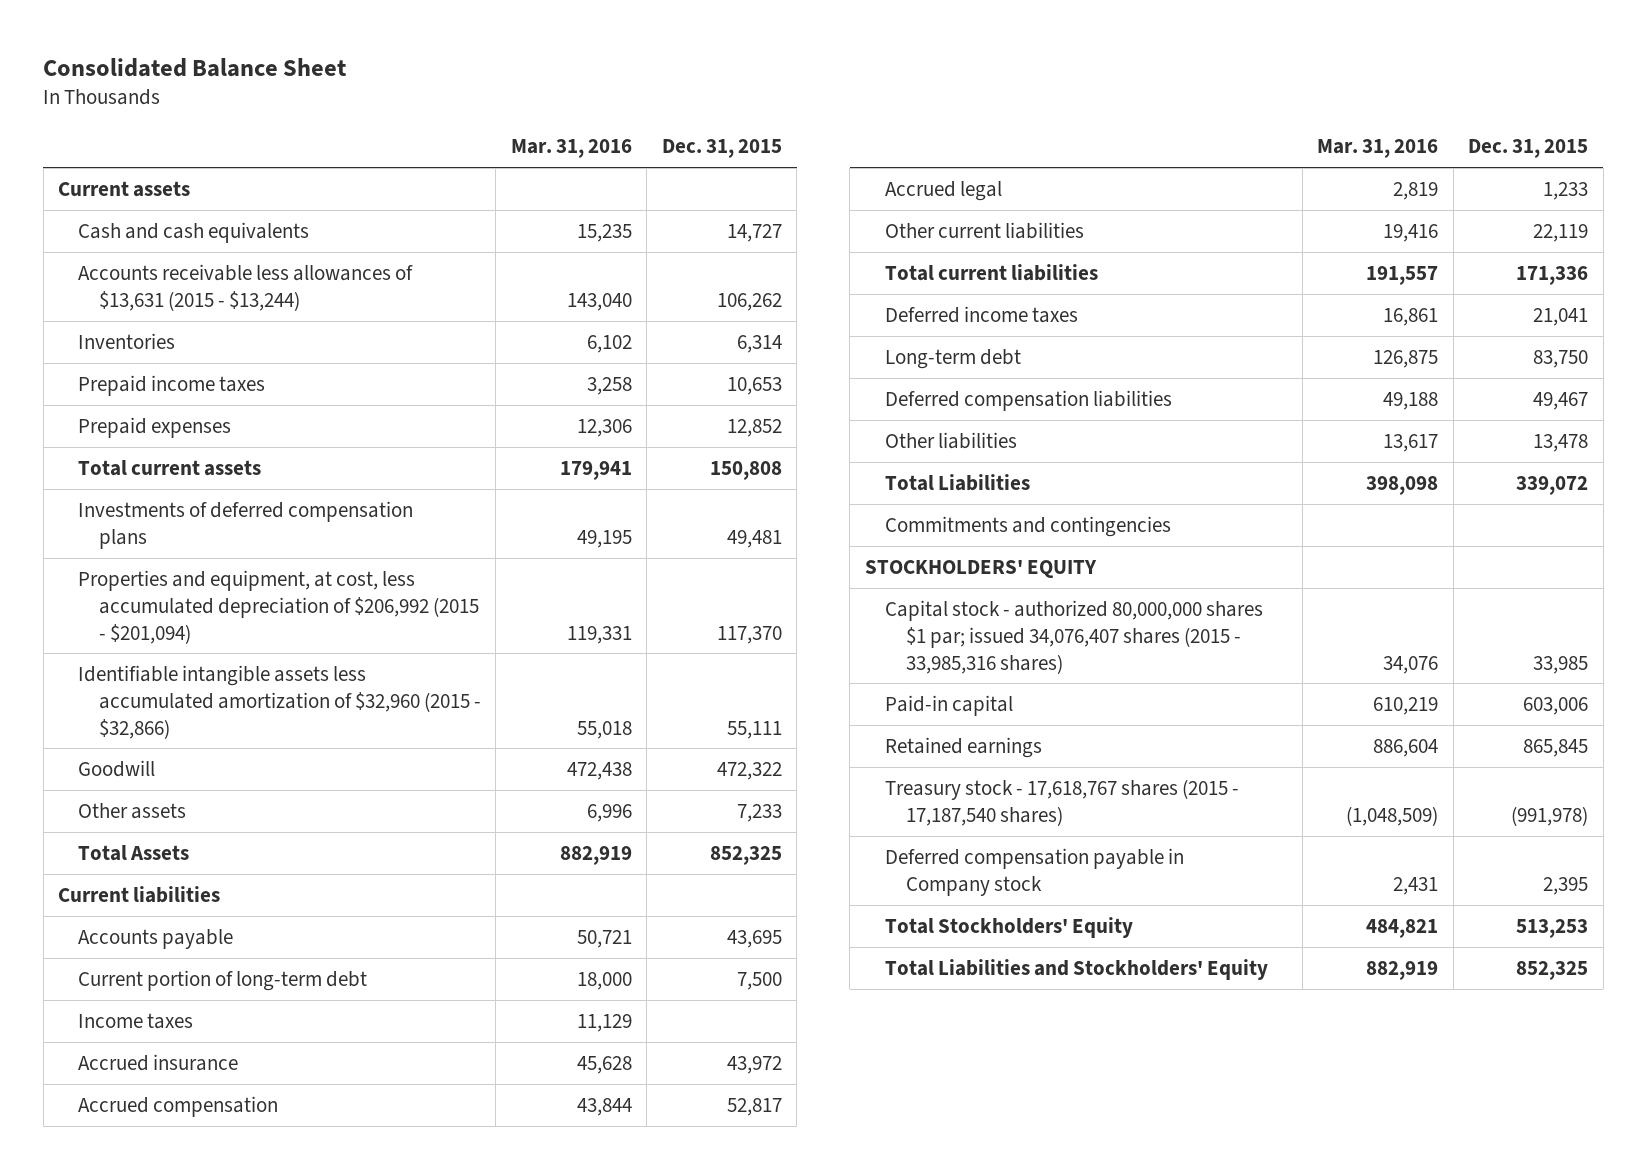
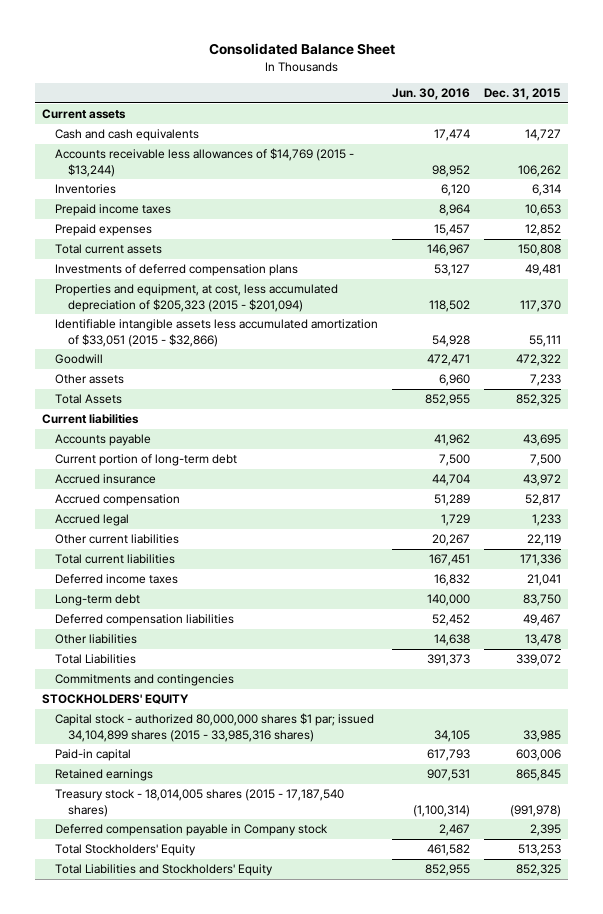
- | Mar. 31, 2016 | Dec. 31, 2015
+ | Jun. 30, 2016 | Dec. 31, 2015
- Accounts receivable less allowances of $13,631 (2015 - $13,244) | 143,040 | 106,262
+ Accounts receivable less allowances of $14,769 (2015 - $13,244) | 98,952 | 106,262
- Properties and equipment, at cost, less accumulated depreciation of $206,992 (2015 - $201,094) | 119,331 | 117,370
- Identifiable intangible assets less accumulated amortization of $32,960 (2015 - $32,866) | 55,018 | 55,111
+ Properties and equipment, at cost, less accumulated depreciation of $205,323 (2015 - $201,094) | 118,502 | 117,370
+ Identifiable intangible assets less accumulated amortization of $33,051 (2015 - $32,866) | 54,928 | 55,111
- Income taxes | 11,129 |
- Capital stock - authorized 80,000,000 shares $1 par; issued 34,076,407 shares (2015 - 33,985,316 shares) | 34,076 | 33,985
+ Capital stock - authorized 80,000,000 shares $1 par; issued 34,104,899 shares (2015 - 33,985,316 shares) | 34,105 | 33,985
- Treasury stock - 17,618,767 shares (2015 - 17,187,540 shares) | (1,048,509) | (991,978)
+ Treasury stock - 18,014,005 shares (2015 - 17,187,540 shares) | (1,100,314) | (991,978)

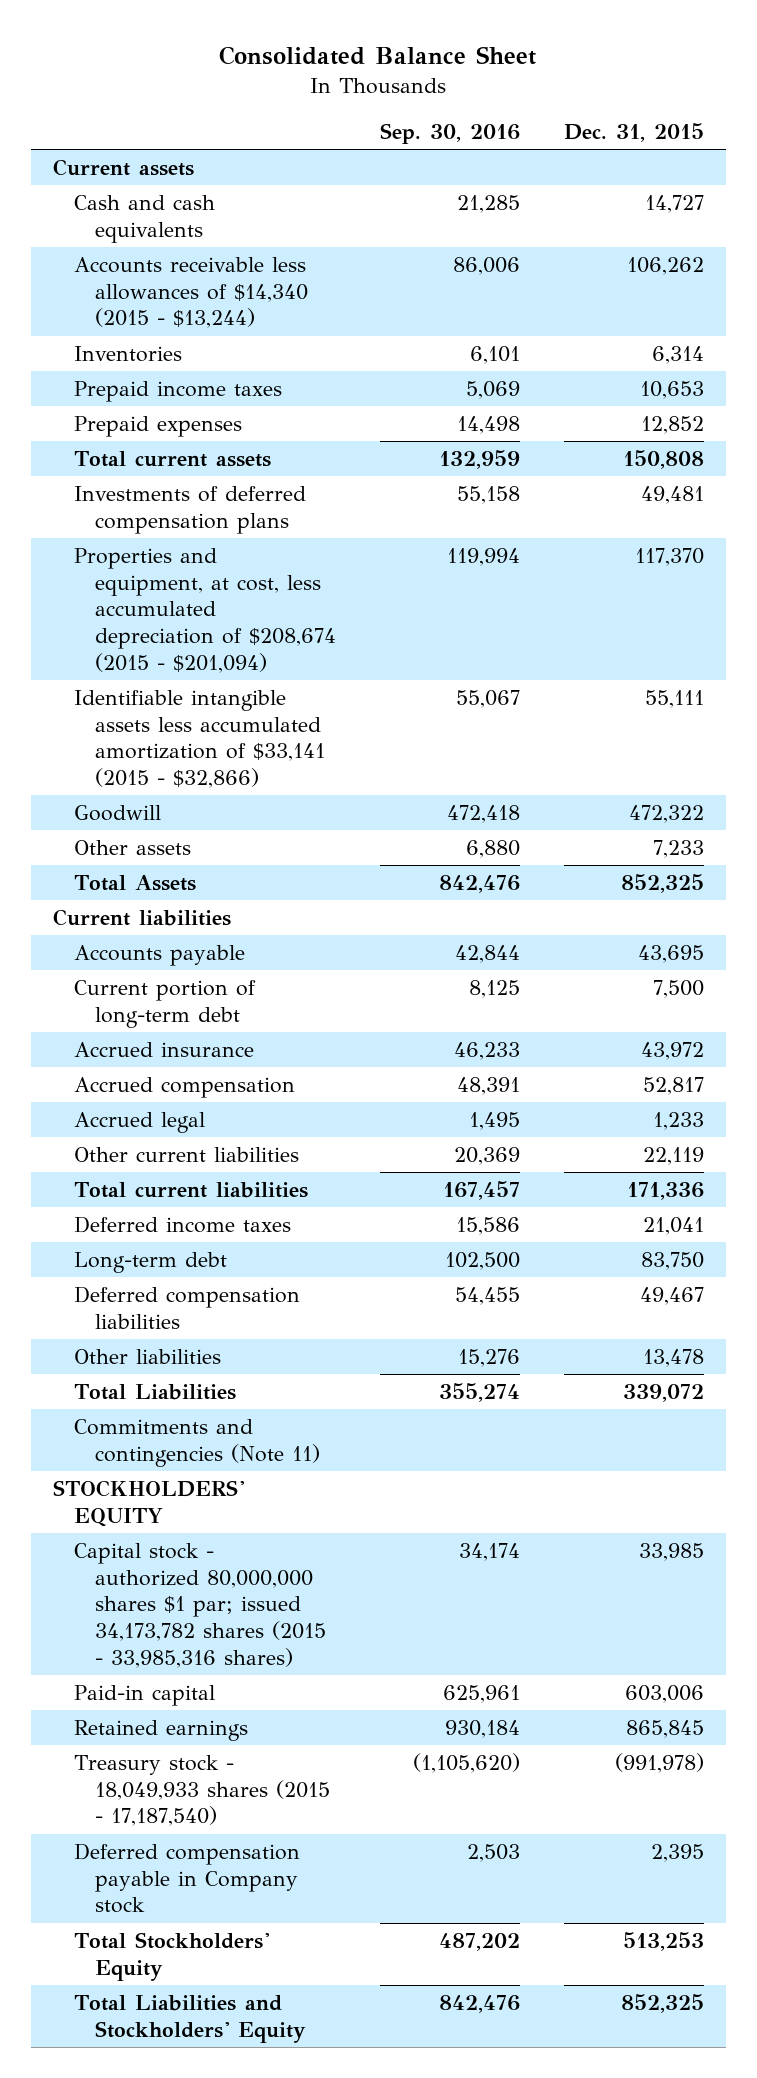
- | Jun. 30, 2016 | Dec. 31, 2015
+ | Sep. 30, 2016 | Dec. 31, 2015
- Accounts receivable less allowances of $14,769 (2015 - $13,244) | 98,952 | 106,262
+ Accounts receivable less allowances of $14,340 (2015 - $13,244) | 86,006 | 106,262
- Properties and equipment, at cost, less accumulated depreciation of $205,323 (2015 - $201,094) | 118,502 | 117,370
- Identifiable intangible assets less accumulated amortization of $33,051 (2015 - $32,866) | 54,928 | 55,111
+ Properties and equipment, at cost, less accumulated depreciation of $208,674 (2015 - $201,094) | 119,994 | 117,370
+ Identifiable intangible assets less accumulated amortization of $33,141 (2015 - $32,866) | 55,067 | 55,111
- Commitments and contingencies
+ Commitments and contingencies (Note 11)
- Capital stock - authorized 80,000,000 shares $1 par; issued 34,104,899 shares (2015 - 33,985,316 shares) | 34,105 | 33,985
+ Capital stock - authorized 80,000,000 shares $1 par; issued 34,173,782 shares (2015 - 33,985,316 shares) | 34,174 | 33,985
- Treasury stock - 18,014,005 shares (2015 - 17,187,540 shares) | (1,100,314) | (991,978)
+ Treasury stock - 18,049,933 shares (2015 - 17,187,540) | (1,105,620) | (991,978)

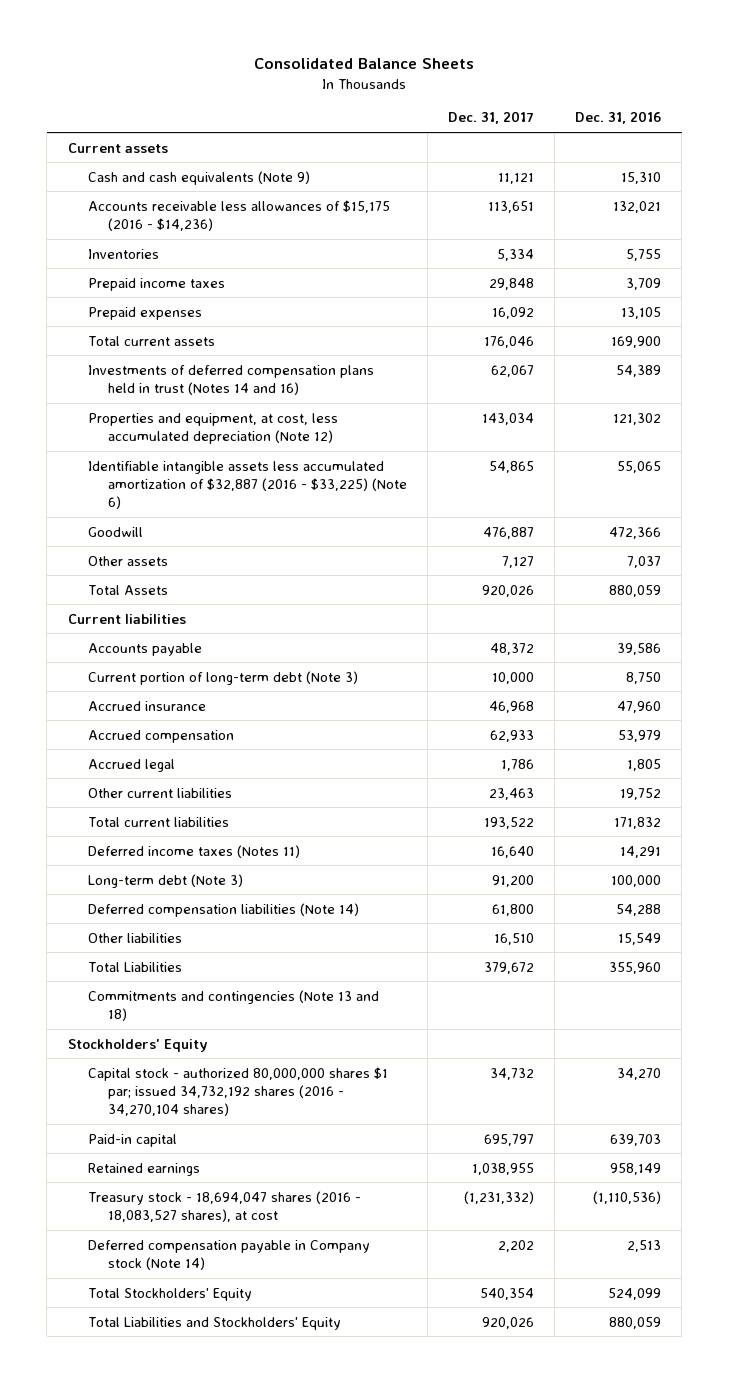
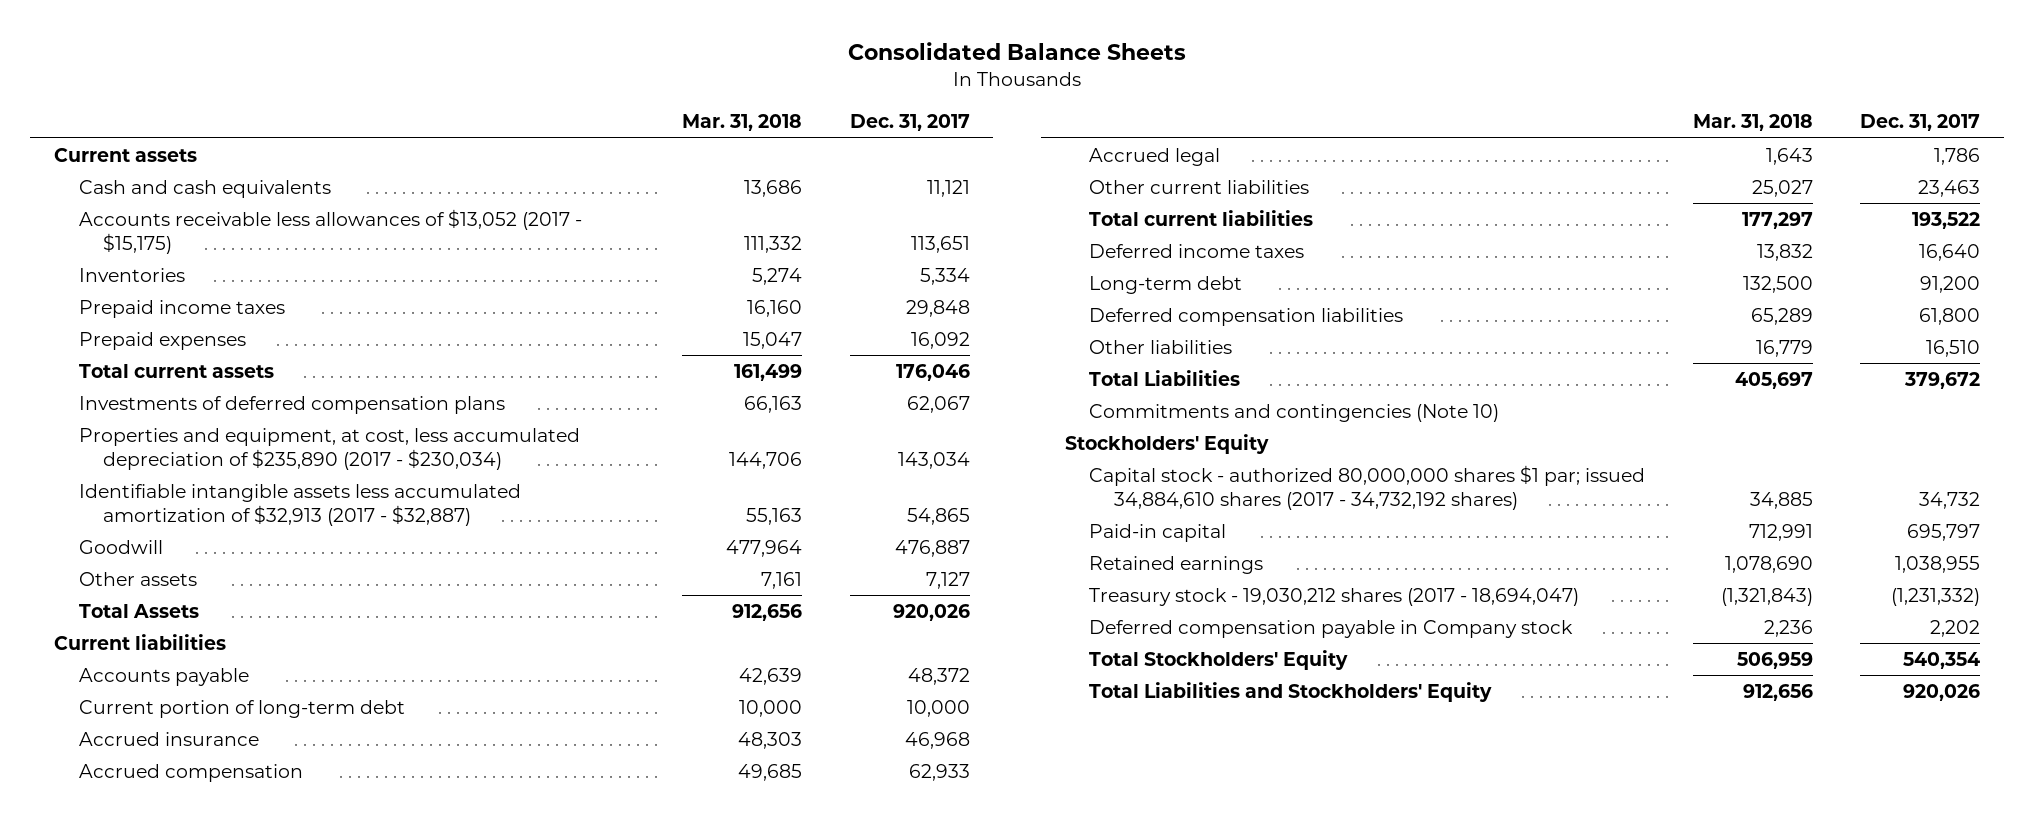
- | Dec. 31, 2017 | Dec. 31, 2016
+ | Mar. 31, 2018 | Dec. 31, 2017
- Cash and cash equivalents (Note 9) | 11,121 | 15,310
- Accounts receivable less allowances of $15,175 (2016 - $14,236) | 113,651 | 132,021
+ Cash and cash equivalents | 13,686 | 11,121
+ Accounts receivable less allowances of $13,052 (2017 - $15,175) | 111,332 | 113,651
- Investments of deferred compensation plans held in trust (Notes 14 and 16) | 62,067 | 54,389
- Properties and equipment, at cost, less accumulated depreciation (Note 12) | 143,034 | 121,302
- Identifiable intangible assets less accumulated amortization of $32,887 (2016 - $33,225) (Note 6) | 54,865 | 55,065
+ Investments of deferred compensation plans | 66,163 | 62,067
+ Properties and equipment, at cost, less accumulated depreciation of $235,890 (2017 - $230,034) | 144,706 | 143,034
+ Identifiable intangible assets less accumulated amortization of $32,913 (2017 - $32,887) | 55,163 | 54,865
- Current portion of long-term debt (Note 3) | 10,000 | 8,750
+ Current portion of long-term debt | 10,000 | 10,000
- Deferred income taxes (Notes 11) | 16,640 | 14,291
- Long-term debt (Note 3) | 91,200 | 100,000
- Deferred compensation liabilities (Note 14) | 61,800 | 54,288
+ Deferred income taxes | 13,832 | 16,640
+ Long-term debt | 132,500 | 91,200
+ Deferred compensation liabilities | 65,289 | 61,800
- Commitments and contingencies (Note 13 and 18)
+ Commitments and contingencies (Note 10)
- Capital stock - authorized 80,000,000 shares $1 par; issued 34,732,192 shares (2016 - 34,270,104 shares) | 34,732 | 34,270
+ Capital stock - authorized 80,000,000 shares $1 par; issued 34,884,610 shares (2017 - 34,732,192 shares) | 34,885 | 34,732
- Treasury stock - 18,694,047 shares (2016 - 18,083,527 shares), at cost | (1,231,332) | (1,110,536)
- Deferred compensation payable in Company stock (Note 14) | 2,202 | 2,513
+ Treasury stock - 19,030,212 shares (2017 - 18,694,047) | (1,321,843) | (1,231,332)
+ Deferred compensation payable in Company stock | 2,236 | 2,202

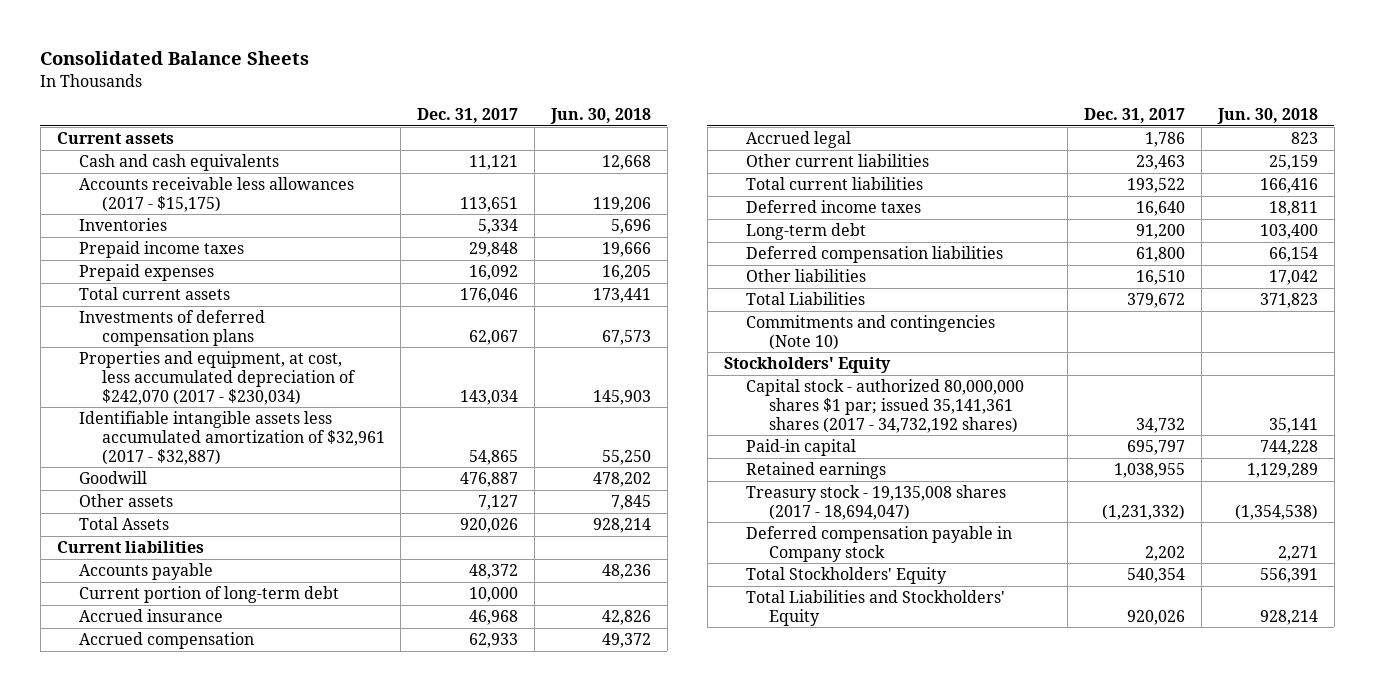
- | Mar. 31, 2018 | Dec. 31, 2017
+ | Dec. 31, 2017 | Jun. 30, 2018
- Accounts receivable less allowances of $13,052 (2017 - $15,175) | 111,332 | 113,651
+ Accounts receivable less allowances (2017 - $15,175) | 113,651 | 119,206
- Properties and equipment, at cost, less accumulated depreciation of $235,890 (2017 - $230,034) | 144,706 | 143,034
- Identifiable intangible assets less accumulated amortization of $32,913 (2017 - $32,887) | 55,163 | 54,865
+ Properties and equipment, at cost, less accumulated depreciation of $242,070 (2017 - $230,034) | 143,034 | 145,903
+ Identifiable intangible assets less accumulated amortization of $32,961 (2017 - $32,887) | 54,865 | 55,250
- Capital stock - authorized 80,000,000 shares $1 par; issued 34,884,610 shares (2017 - 34,732,192 shares) | 34,885 | 34,732
+ Capital stock - authorized 80,000,000 shares $1 par; issued 35,141,361 shares (2017 - 34,732,192 shares) | 34,732 | 35,141
- Treasury stock - 19,030,212 shares (2017 - 18,694,047) | (1,321,843) | (1,231,332)
+ Treasury stock - 19,135,008 shares (2017 - 18,694,047) | (1,231,332) | (1,354,538)

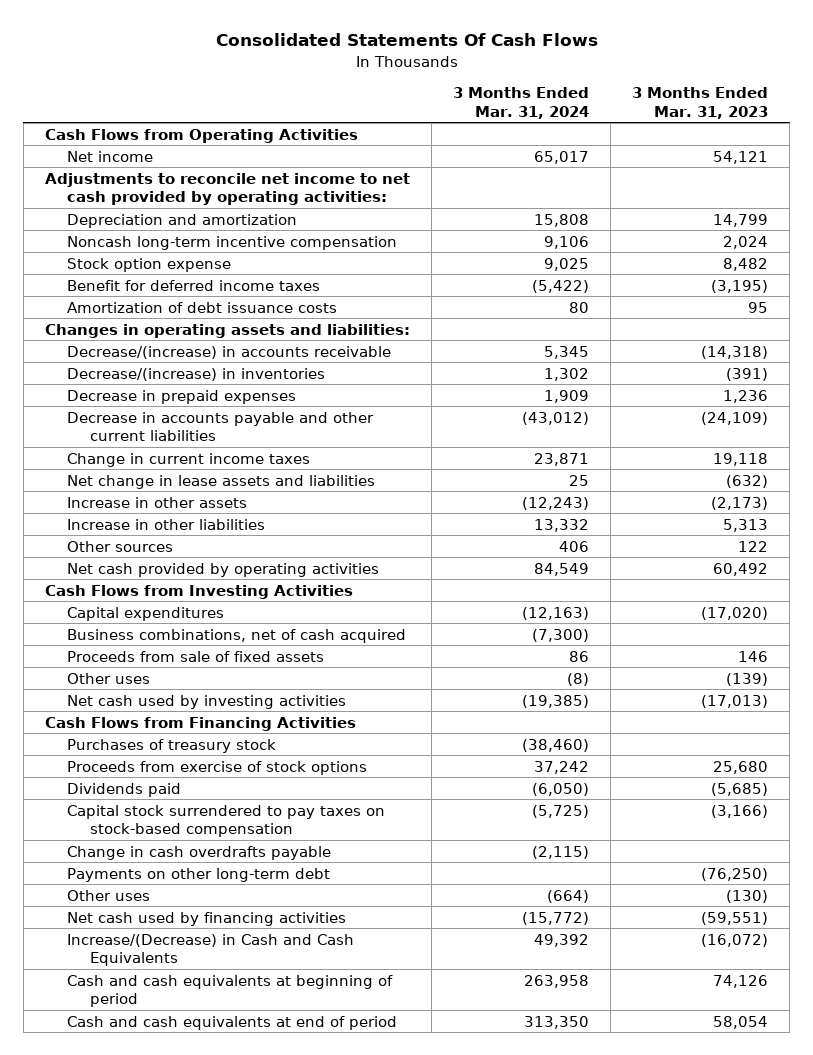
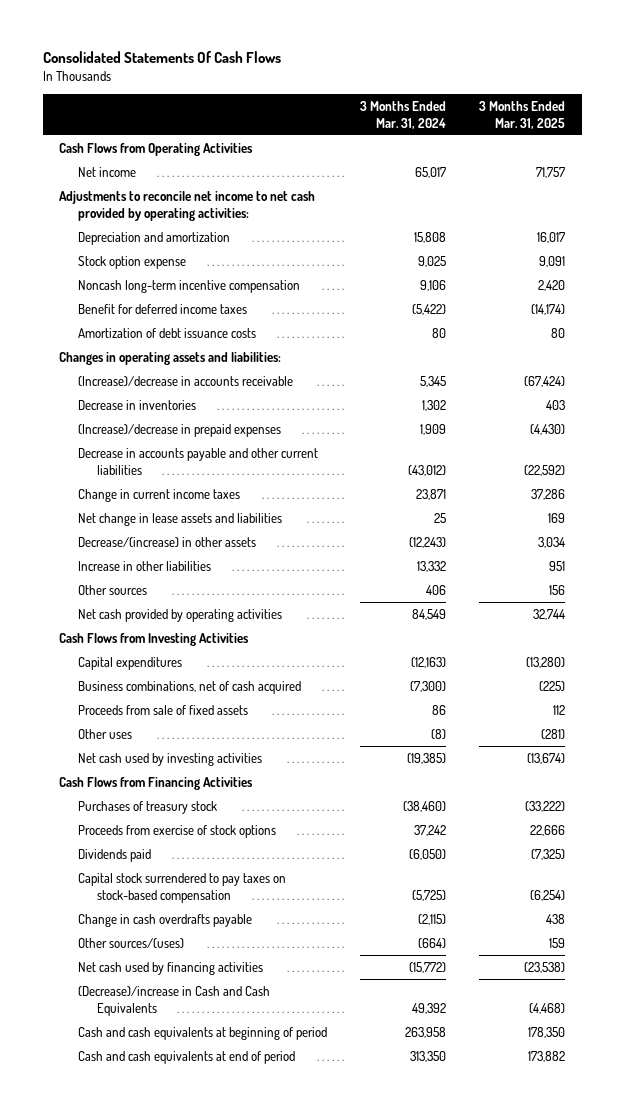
- | 3 Months Ended Mar. 31, 2024 | 3 Months Ended Mar. 31, 2023
+ | 3 Months Ended Mar. 31, 2024 | 3 Months Ended Mar. 31, 2025
moved down: Noncash long-term incentive compensation | 9,106 | 2,420
- Decrease/(increase) in accounts receivable | 5,345 | (14,318)
- Decrease/(increase) in inventories | 1,302 | (391)
- Decrease in prepaid expenses | 1,909 | 1,236
+ (Increase)/decrease in accounts receivable | 5,345 | (67,424)
+ Decrease in inventories | 1,302 | 403
+ (Increase)/decrease in prepaid expenses | 1,909 | (4,430)
- Increase in other assets | (12,243) | (2,173)
+ Decrease/(increase) in other assets | (12,243) | 3,034
- Payments on other long-term debt | | (76,250)
- Other uses | (664) | (130)
+ Other sources/(uses) | (664) | 159
- Increase/(Decrease) in Cash and Cash Equivalents | 49,392 | (16,072)
+ (Decrease)/increase in Cash and Cash Equivalents | 49,392 | (4,468)

